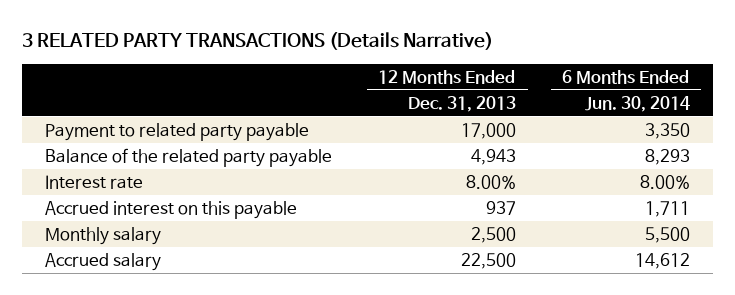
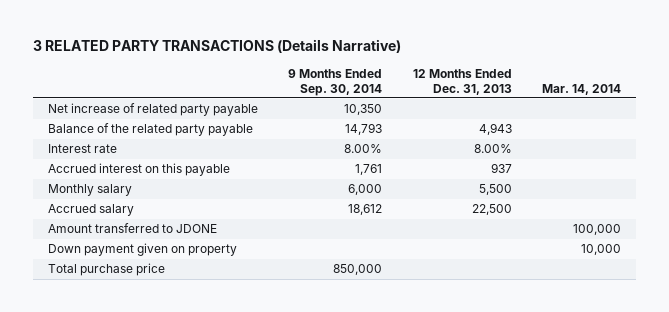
- | 12 Months Ended Dec. 31, 2013 | 6 Months Ended Jun. 30, 2014
+ | 9 Months Ended Sep. 30, 2014 | 12 Months Ended Dec. 31, 2013 | Mar. 14, 2014
- Payment to related party payable | 17,000 | 3,350
+ Net increase of related party payable | 10,350 | |
- Monthly salary | 2,500 | 5,500
+ Monthly salary | 6,000 | 5,500 |
+ Amount transferred to JDONE | | | 100,000
+ Down payment given on property | | | 10,000
+ Total purchase price | 850,000 | |

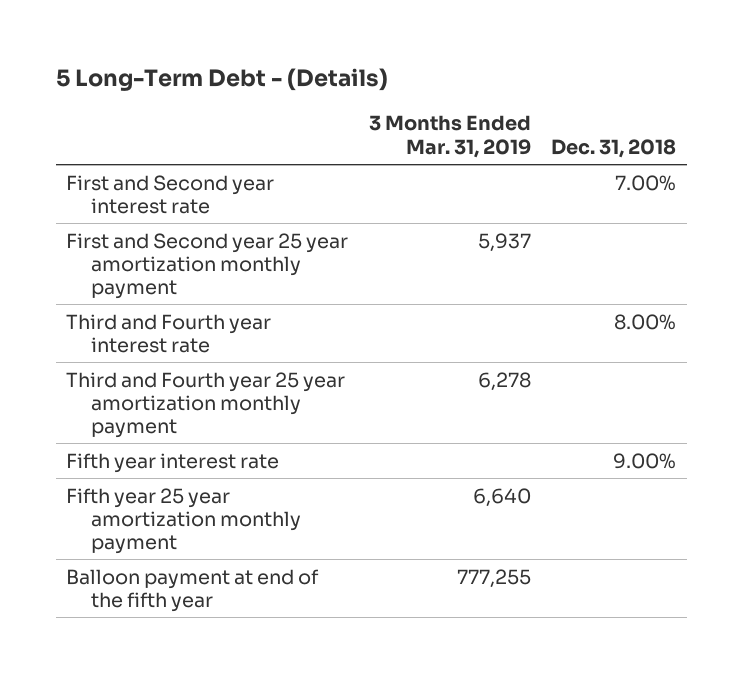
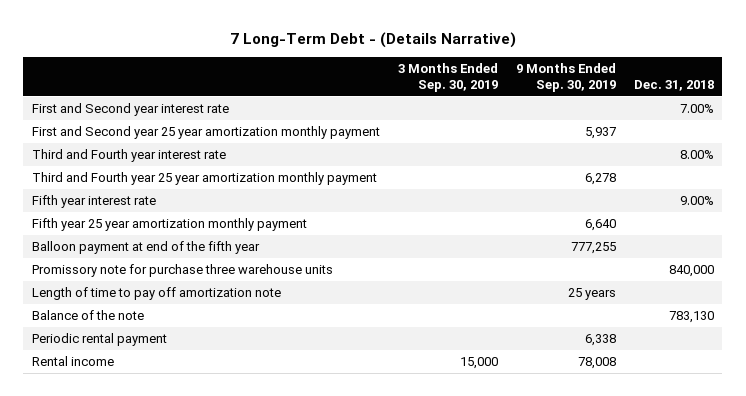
- 5 Long-Term Debt - (Details)
+ 7 Long-Term Debt - (Details Narrative)
- | 3 Months Ended Mar. 31, 2019 | Dec. 31, 2018
+ | 3 Months Ended Sep. 30, 2019 | 9 Months Ended Sep. 30, 2019 | Dec. 31, 2018
+ Promissory note for purchase three warehouse units | | | 840,000
+ Length of time to pay off amortization note | | 25 years |
+ Balance of the note | | | 783,130
+ Periodic rental payment | | 6,338 |
+ Rental income | 15,000 | 78,008 |

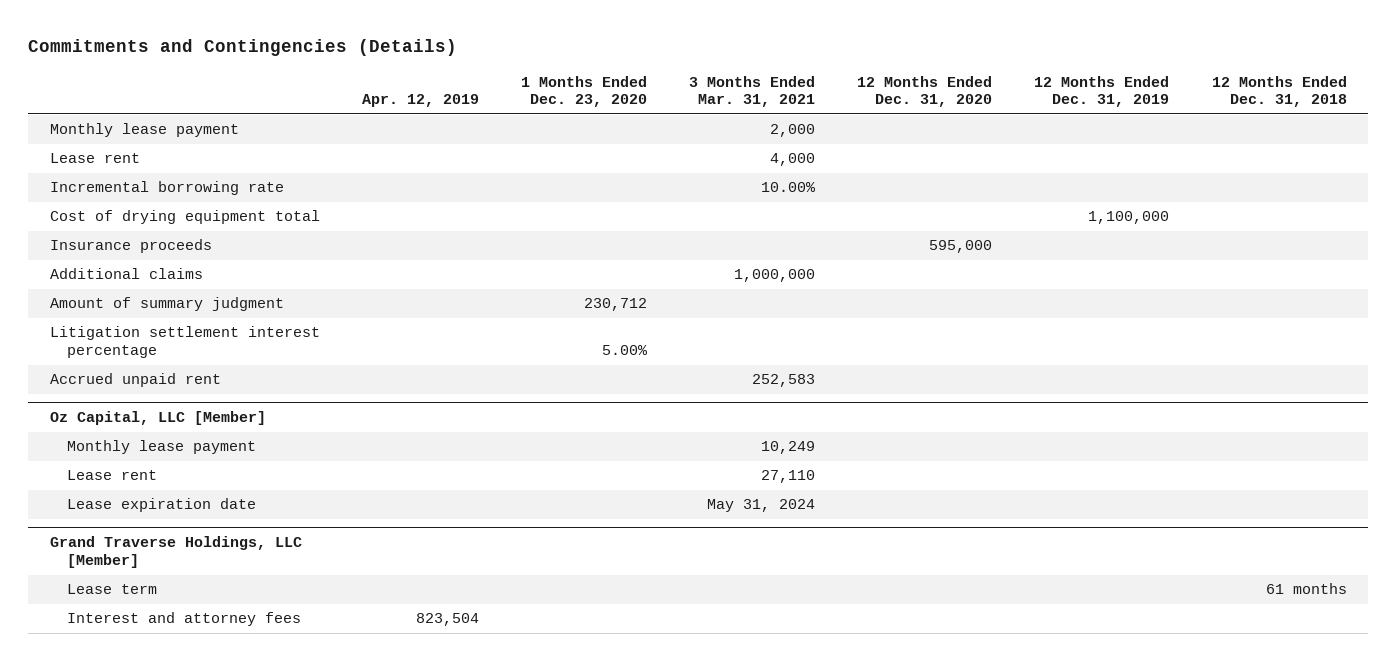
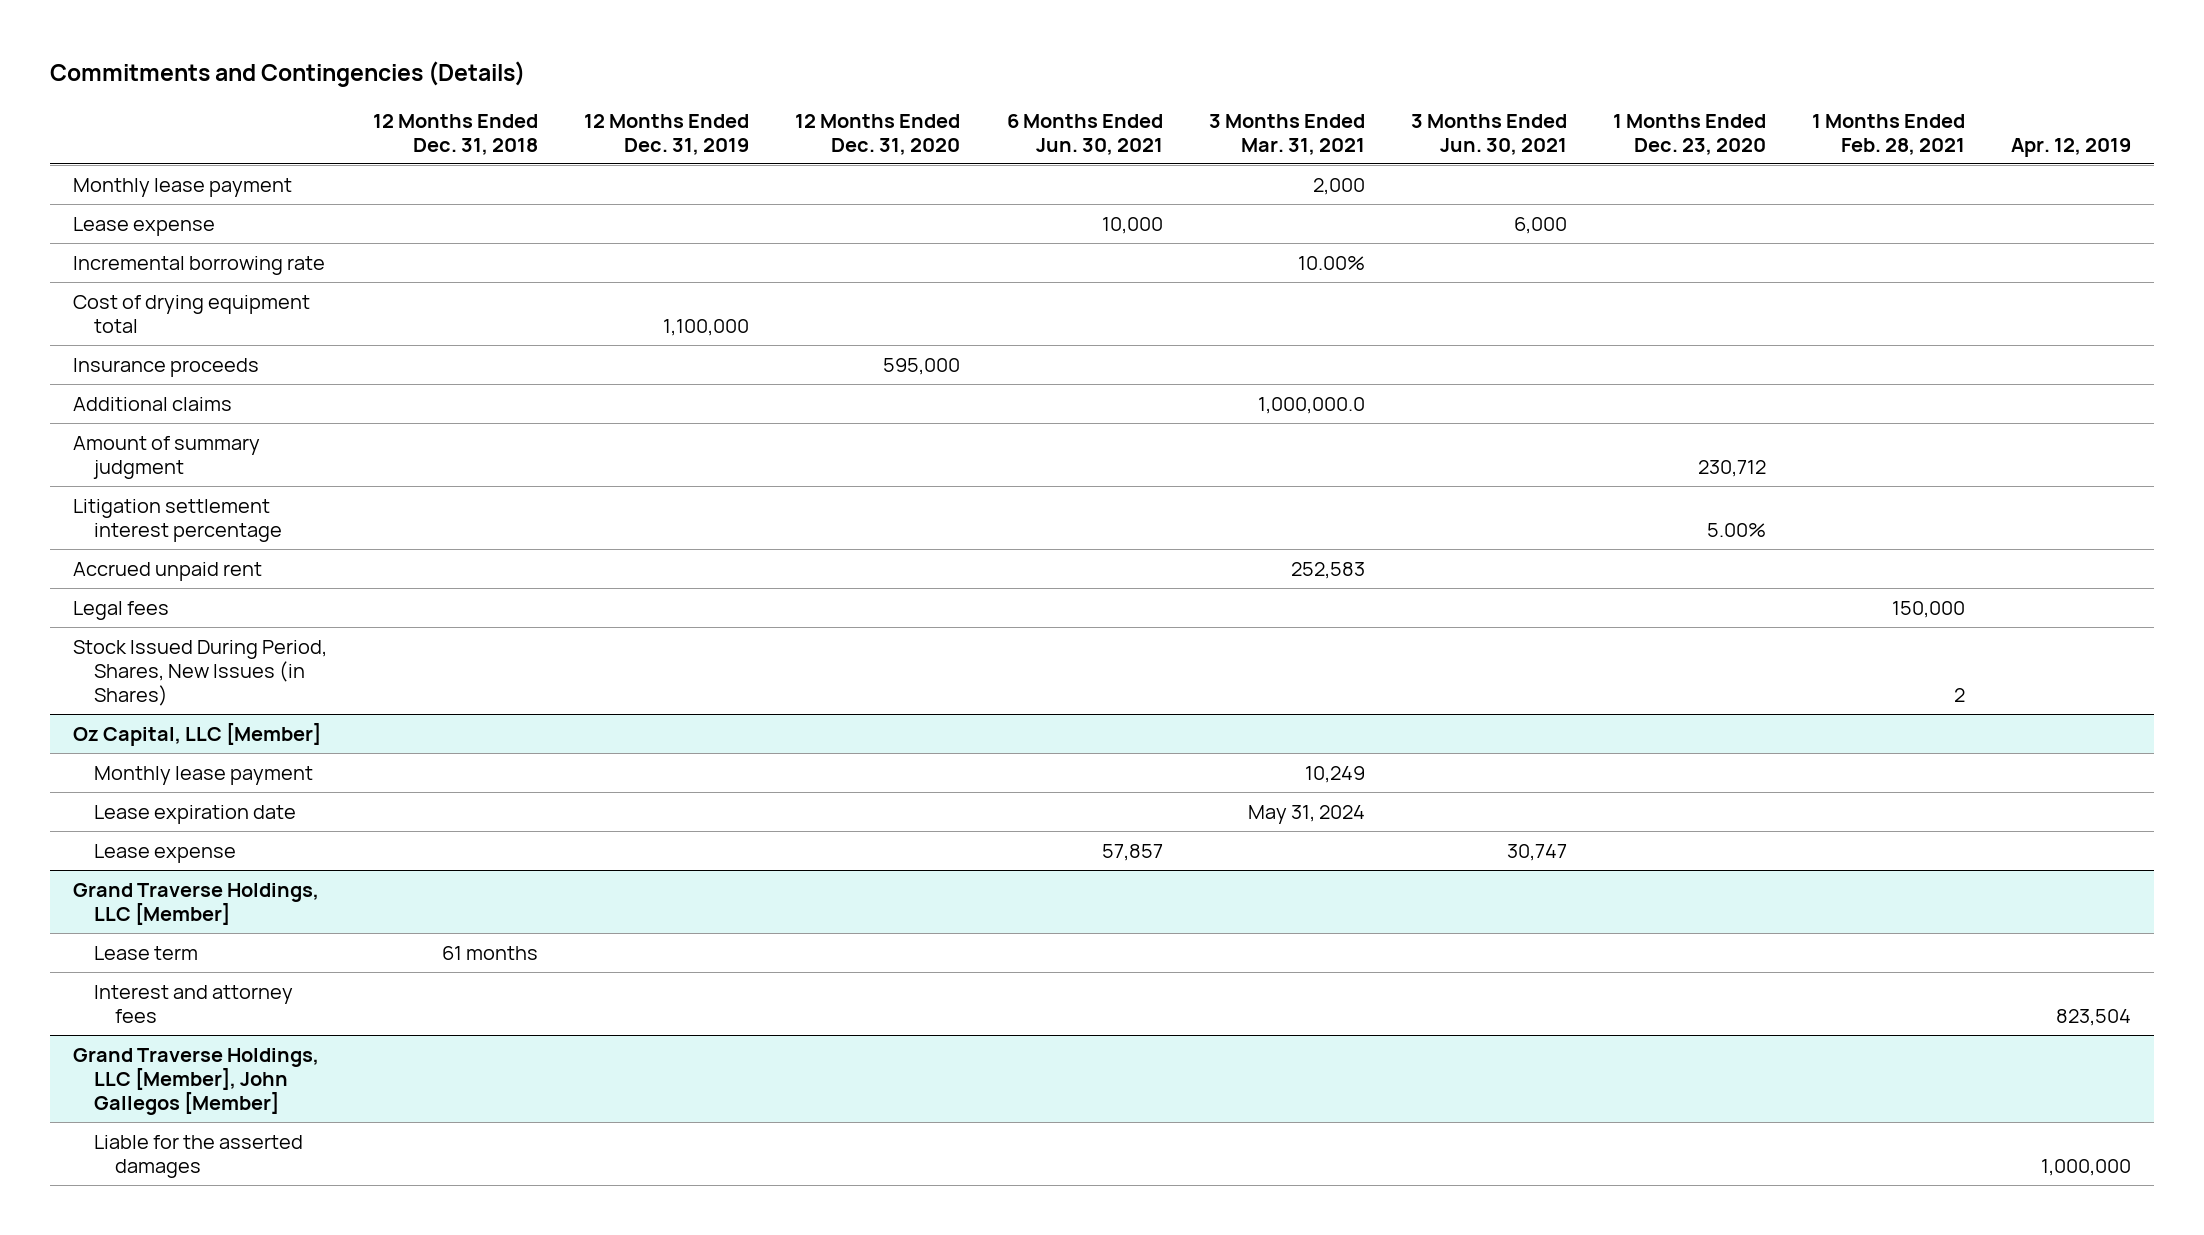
- | Apr. 12, 2019 | 1 Months Ended Dec. 23, 2020 | 3 Months Ended Mar. 31, 2021 | 12 Months Ended Dec. 31, 2020 | 12 Months Ended Dec. 31, 2019 | 12 Months Ended Dec. 31, 2018
+ | 12 Months Ended Dec. 31, 2018 | 12 Months Ended Dec. 31, 2019 | 12 Months Ended Dec. 31, 2020 | 6 Months Ended Jun. 30, 2021 | 3 Months Ended Mar. 31, 2021 | 3 Months Ended Jun. 30, 2021 | 1 Months Ended Dec. 23, 2020 | 1 Months Ended Feb. 28, 2021 | Apr. 12, 2019
- Lease rent | | | 4,000 | | |
+ Lease expense | | | | 10,000 | | 6,000 | | |
- Additional claims | | | 1,000,000 | | |
+ Additional claims | | | | | 1,000,000.0 | | | |
+ Legal fees | | | | | | | | 150,000 |
+ Stock Issued During Period, Shares, New Issues (in Shares) | | | | | | | | 2 |
@ Oz Capital, LLC [Member]
- Lease rent | | | 27,110 | | |
+ Lease expense | | | | 57,857 | | 30,747 | | |
+ Grand Traverse Holdings, LLC [Member], John Gallegos [Member]
+ Liable for the asserted damages | | | | | | | | | 1,000,000

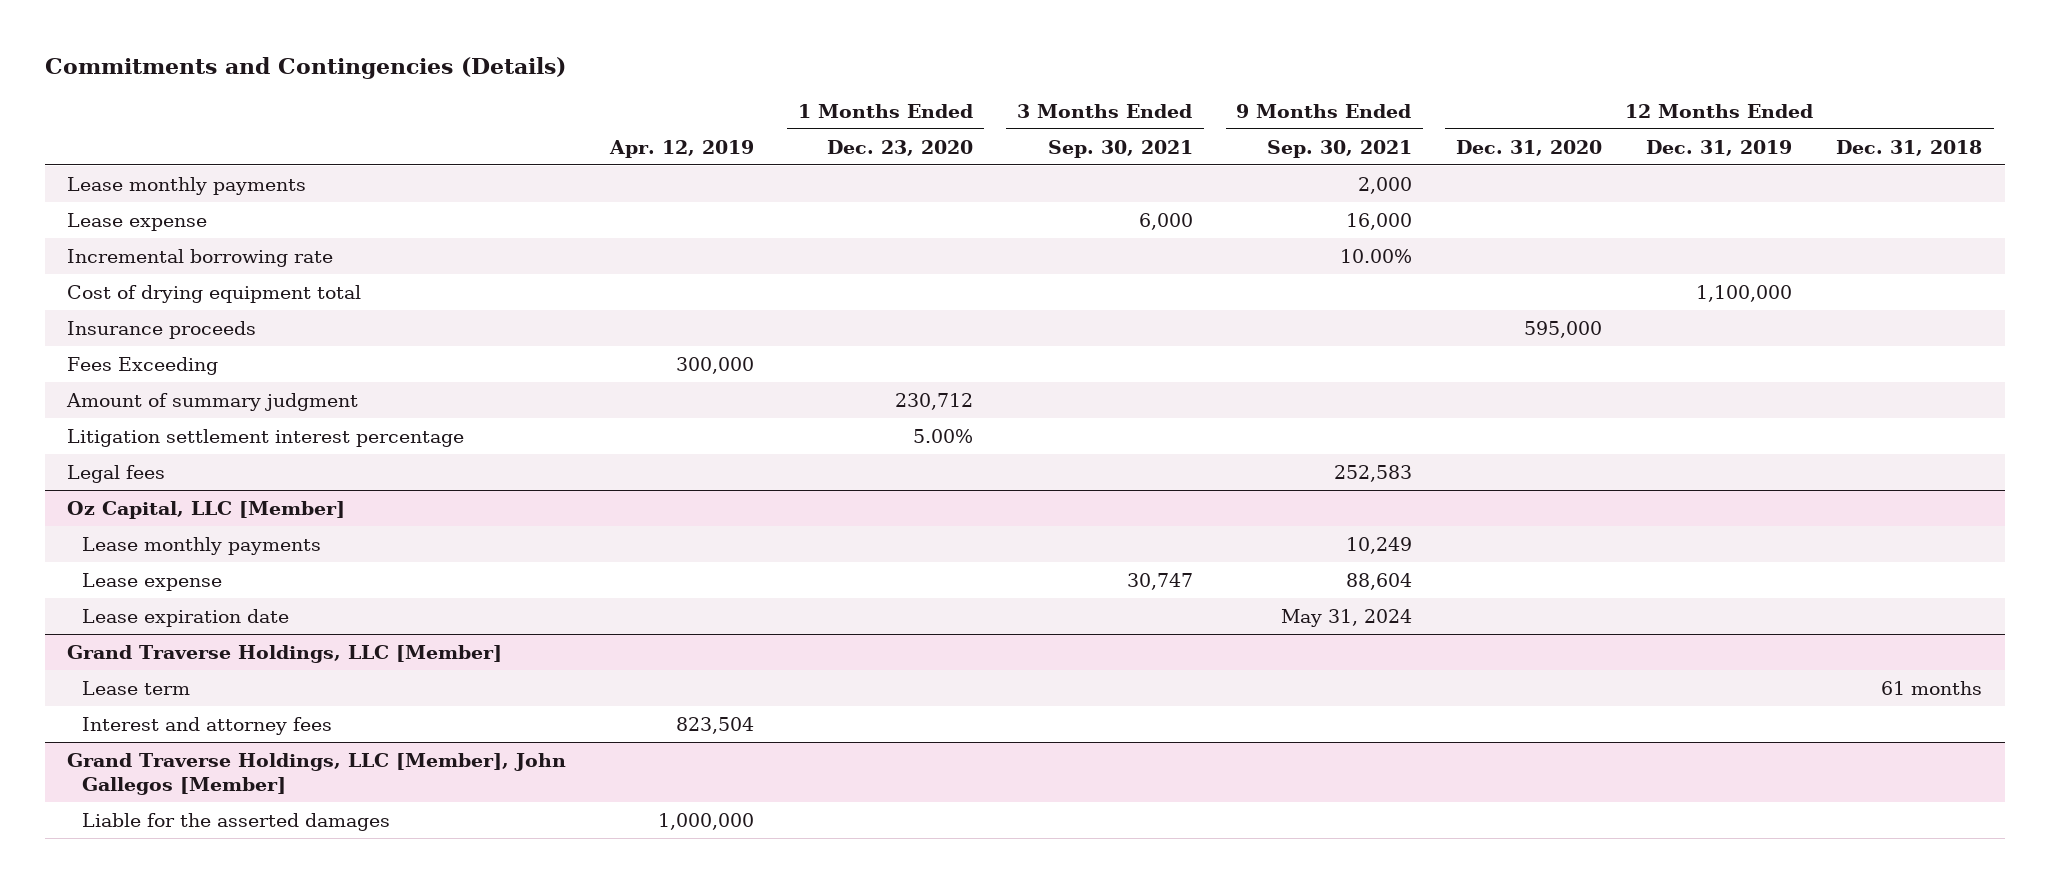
- | 12 Months Ended Dec. 31, 2018 | 12 Months Ended Dec. 31, 2019 | 12 Months Ended Dec. 31, 2020 | 6 Months Ended Jun. 30, 2021 | 3 Months Ended Mar. 31, 2021 | 3 Months Ended Jun. 30, 2021 | 1 Months Ended Dec. 23, 2020 | 1 Months Ended Feb. 28, 2021 | Apr. 12, 2019
+ | Apr. 12, 2019 | 1 Months Ended Dec. 23, 2020 | 3 Months Ended Sep. 30, 2021 | 9 Months Ended Sep. 30, 2021 | 12 Months Ended Dec. 31, 2020 | 12 Months Ended Dec. 31, 2019 | 12 Months Ended Dec. 31, 2018
- Monthly lease payment | | | | | 2,000 | | | |
+ Lease monthly payments | | | | 2,000 | | |
- Additional claims | | | | | 1,000,000.0 | | | |
+ Fees Exceeding | 300,000 | | | | | |
- Accrued unpaid rent | | | | | 252,583 | | | |
- Stock Issued During Period, Shares, New Issues (in Shares) | | | | | | | | 2 |
@ Oz Capital, LLC [Member]
- Monthly lease payment | | | | | 10,249 | | | |
+ Lease monthly payments | | | | 10,249 | | |
moved down: Lease expiration date | | | | May 31, 2024 | | |

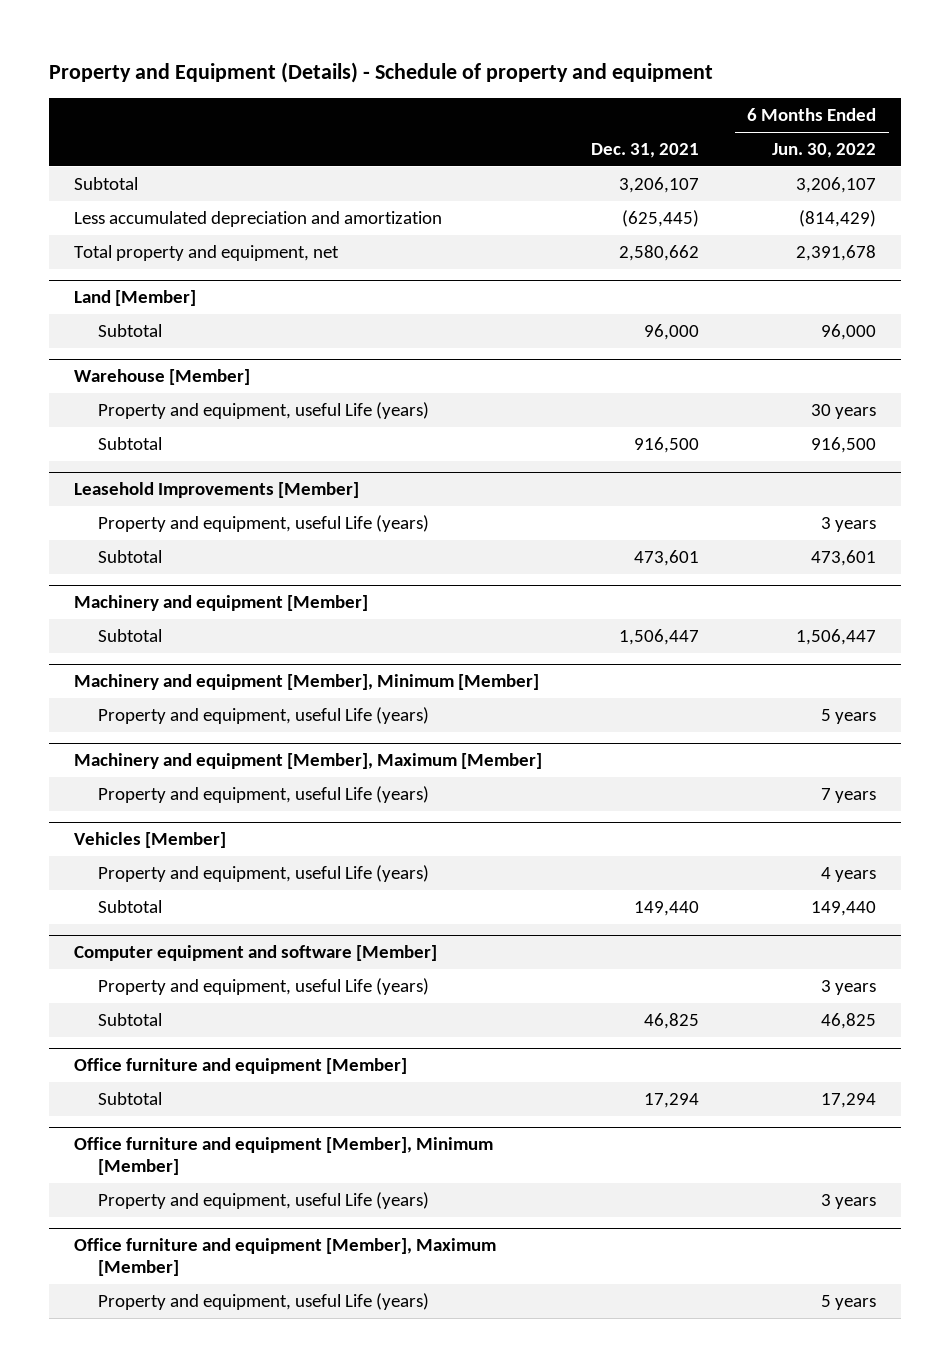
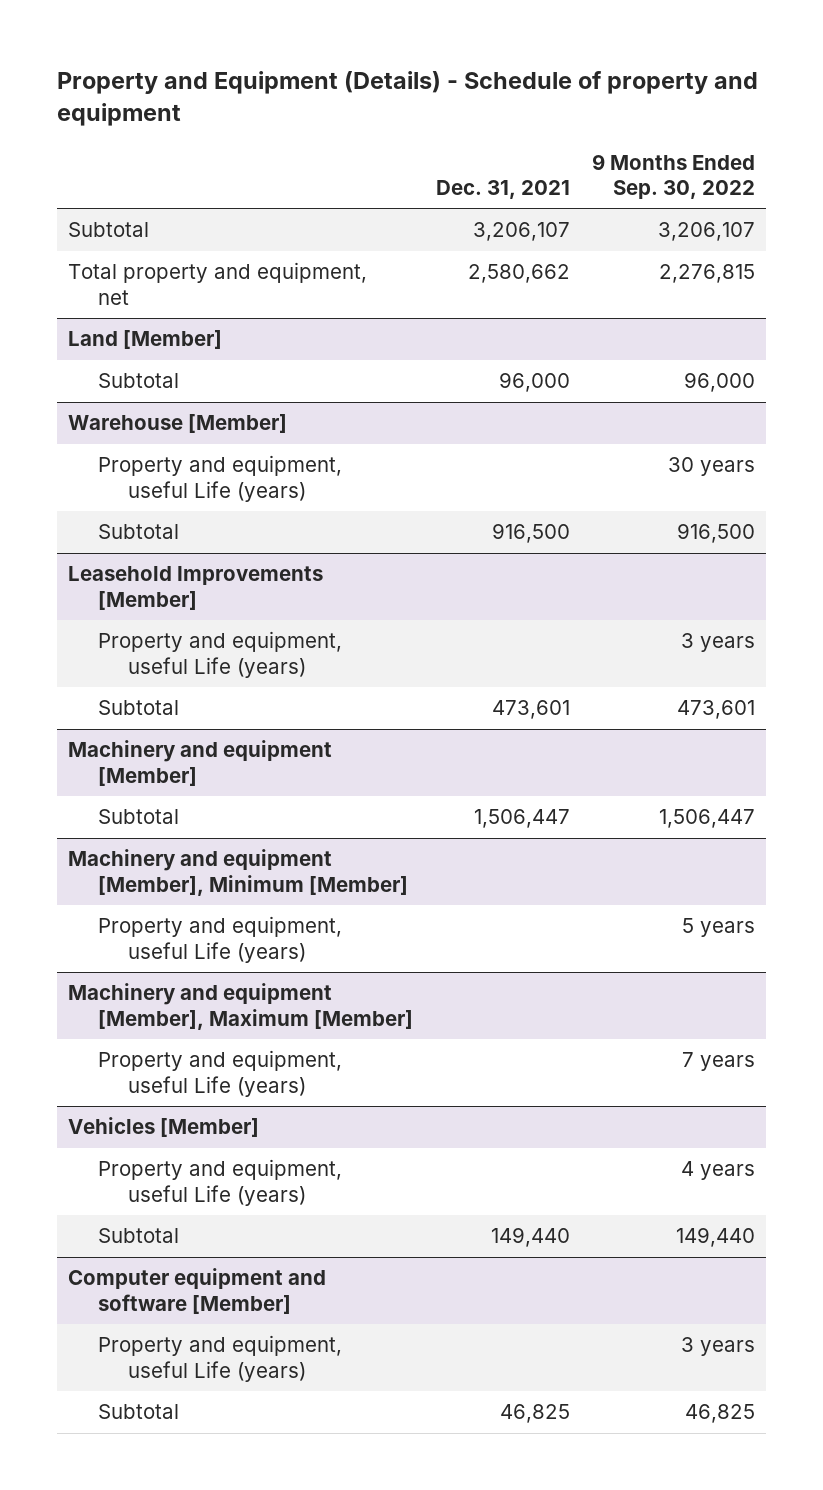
- | Dec. 31, 2021 | 6 Months Ended Jun. 30, 2022
+ | Dec. 31, 2021 | 9 Months Ended Sep. 30, 2022
- Less accumulated depreciation and amortization | (625,445) | (814,429)
- Office furniture and equipment [Member]
- Subtotal | 17,294 | 17,294
- Office furniture and equipment [Member], Minimum [Member]
- Property and equipment, useful Life (years) | | 3 years
- Office furniture and equipment [Member], Maximum [Member]
- Property and equipment, useful Life (years) | | 5 years

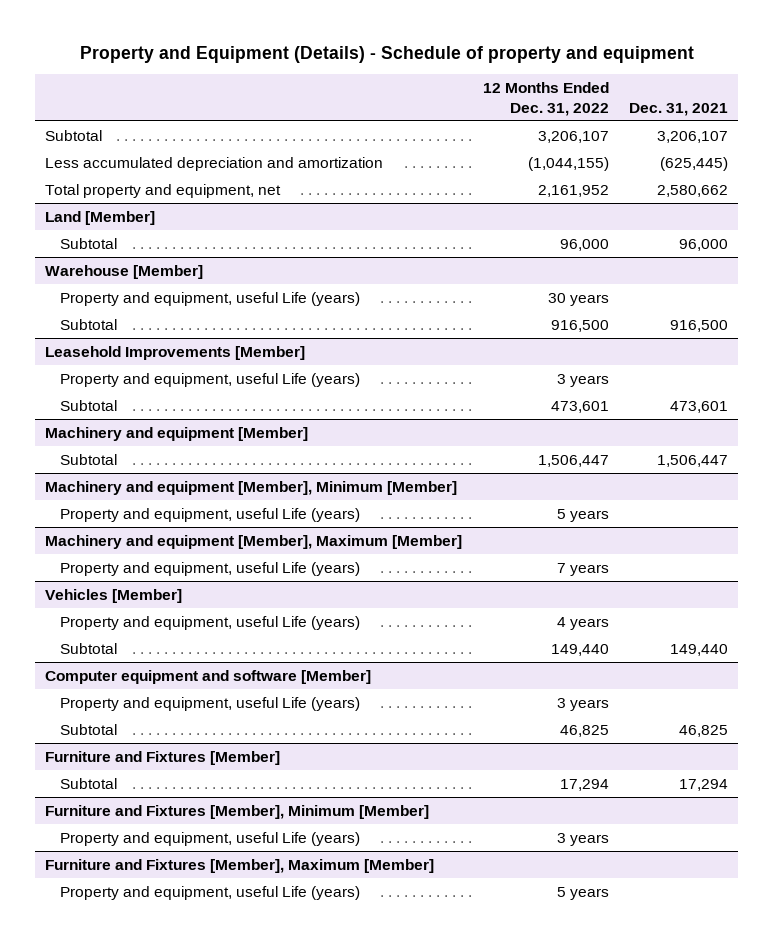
- | Dec. 31, 2021 | 9 Months Ended Sep. 30, 2022
+ | 12 Months Ended Dec. 31, 2022 | Dec. 31, 2021
+ Less accumulated depreciation and amortization | (1,044,155) | (625,445)
+ Furniture and Fixtures [Member]
+ Subtotal | 17,294 | 17,294
+ Furniture and Fixtures [Member], Minimum [Member]
+ Property and equipment, useful Life (years) | 3 years |
+ Furniture and Fixtures [Member], Maximum [Member]
+ Property and equipment, useful Life (years) | 5 years |

